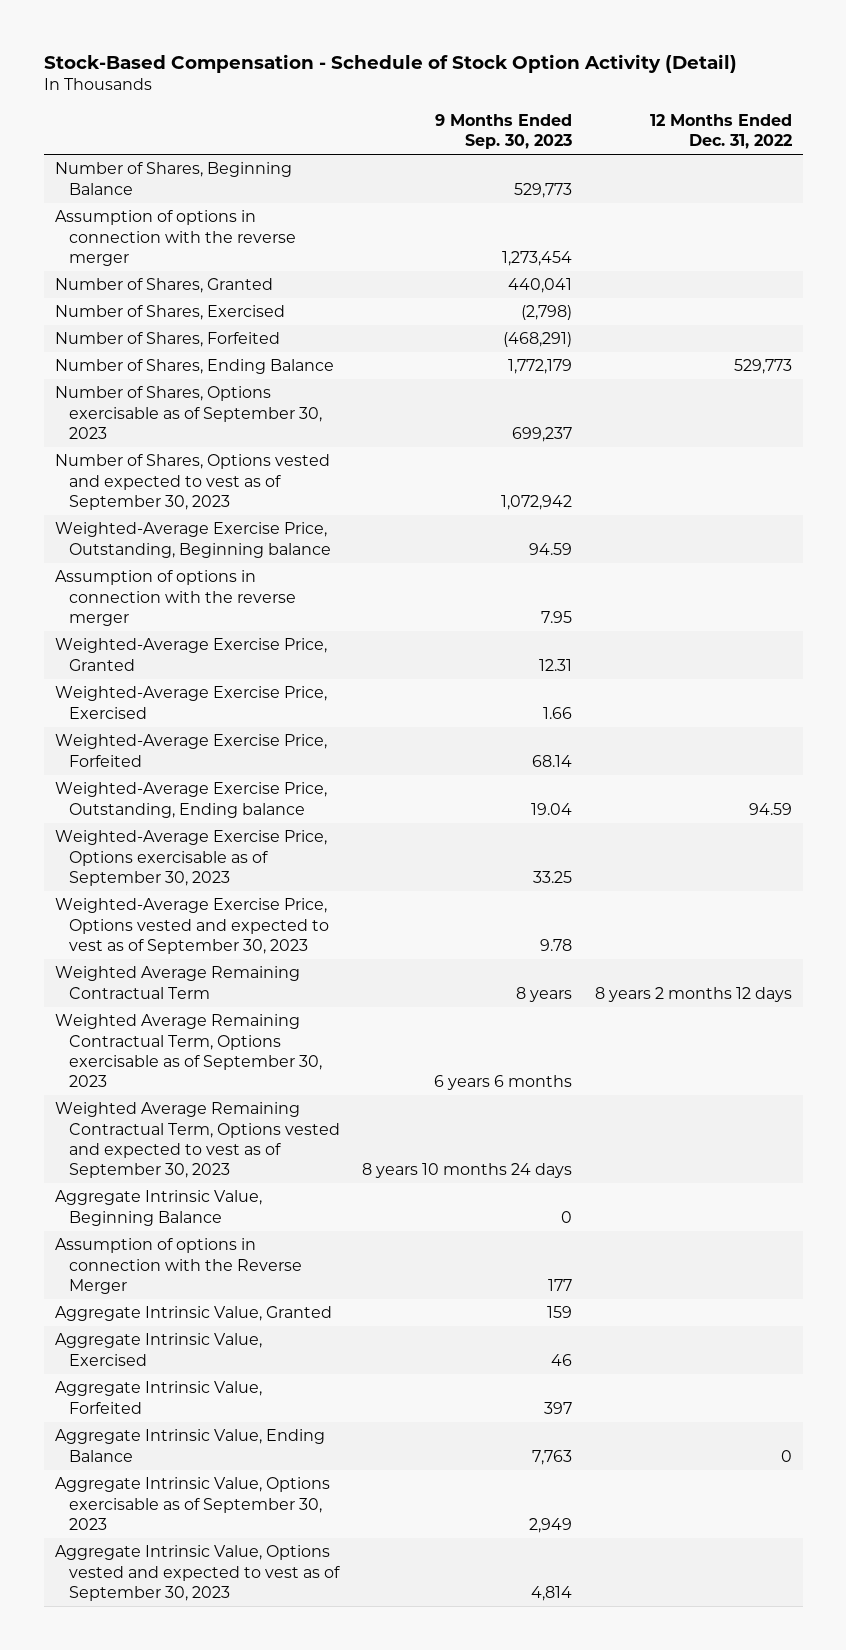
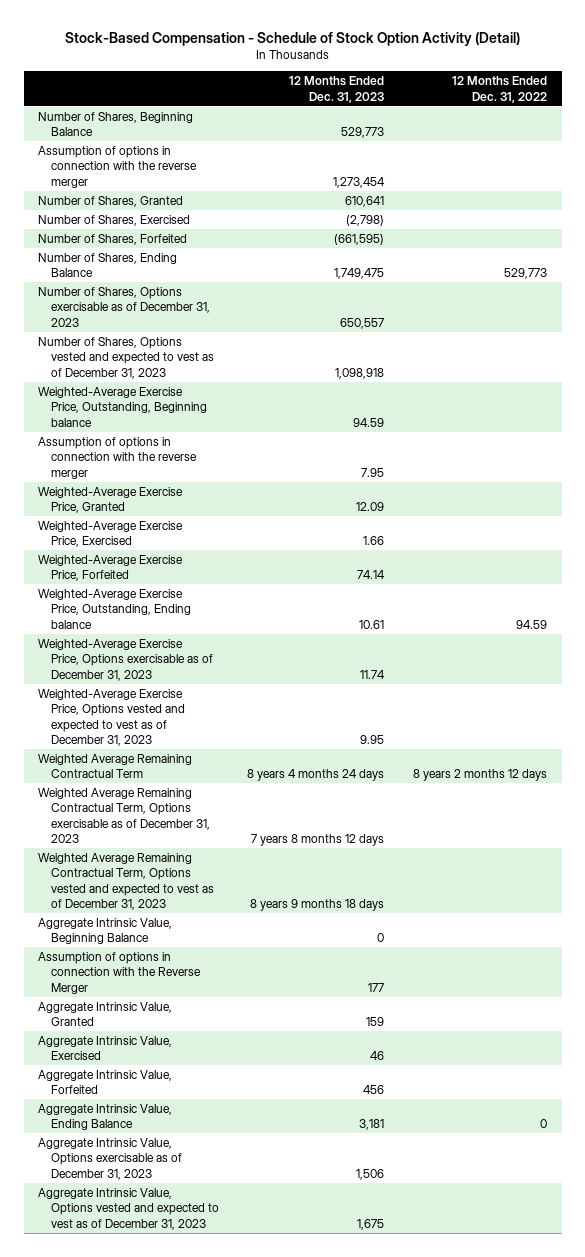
- | 9 Months Ended Sep. 30, 2023 | 12 Months Ended Dec. 31, 2022
+ | 12 Months Ended Dec. 31, 2023 | 12 Months Ended Dec. 31, 2022
- Number of Shares, Options exercisable as of September 30, 2023 | 699,237 |
- Number of Shares, Options vested and expected to vest as of September 30, 2023 | 1,072,942 |
+ Number of Shares, Options exercisable as of December 31, 2023 | 650,557 |
+ Number of Shares, Options vested and expected to vest as of December 31, 2023 | 1,098,918 |
- Weighted-Average Exercise Price, Options exercisable as of September 30, 2023 | 33.25 |
- Weighted-Average Exercise Price, Options vested and expected to vest as of September 30, 2023 | 9.78 |
+ Weighted-Average Exercise Price, Options exercisable as of December 31, 2023 | 11.74 |
+ Weighted-Average Exercise Price, Options vested and expected to vest as of December 31, 2023 | 9.95 |
- Weighted Average Remaining Contractual Term, Options exercisable as of September 30, 2023 | 6 years 6 months |
- Weighted Average Remaining Contractual Term, Options vested and expected to vest as of September 30, 2023 | 8 years 10 months 24 days |
+ Weighted Average Remaining Contractual Term, Options exercisable as of December 31, 2023 | 7 years 8 months 12 days |
+ Weighted Average Remaining Contractual Term, Options vested and expected to vest as of December 31, 2023 | 8 years 9 months 18 days |
- Aggregate Intrinsic Value, Options exercisable as of September 30, 2023 | 2,949 |
- Aggregate Intrinsic Value, Options vested and expected to vest as of September 30, 2023 | 4,814 |
+ Aggregate Intrinsic Value, Options exercisable as of December 31, 2023 | 1,506 |
+ Aggregate Intrinsic Value, Options vested and expected to vest as of December 31, 2023 | 1,675 |

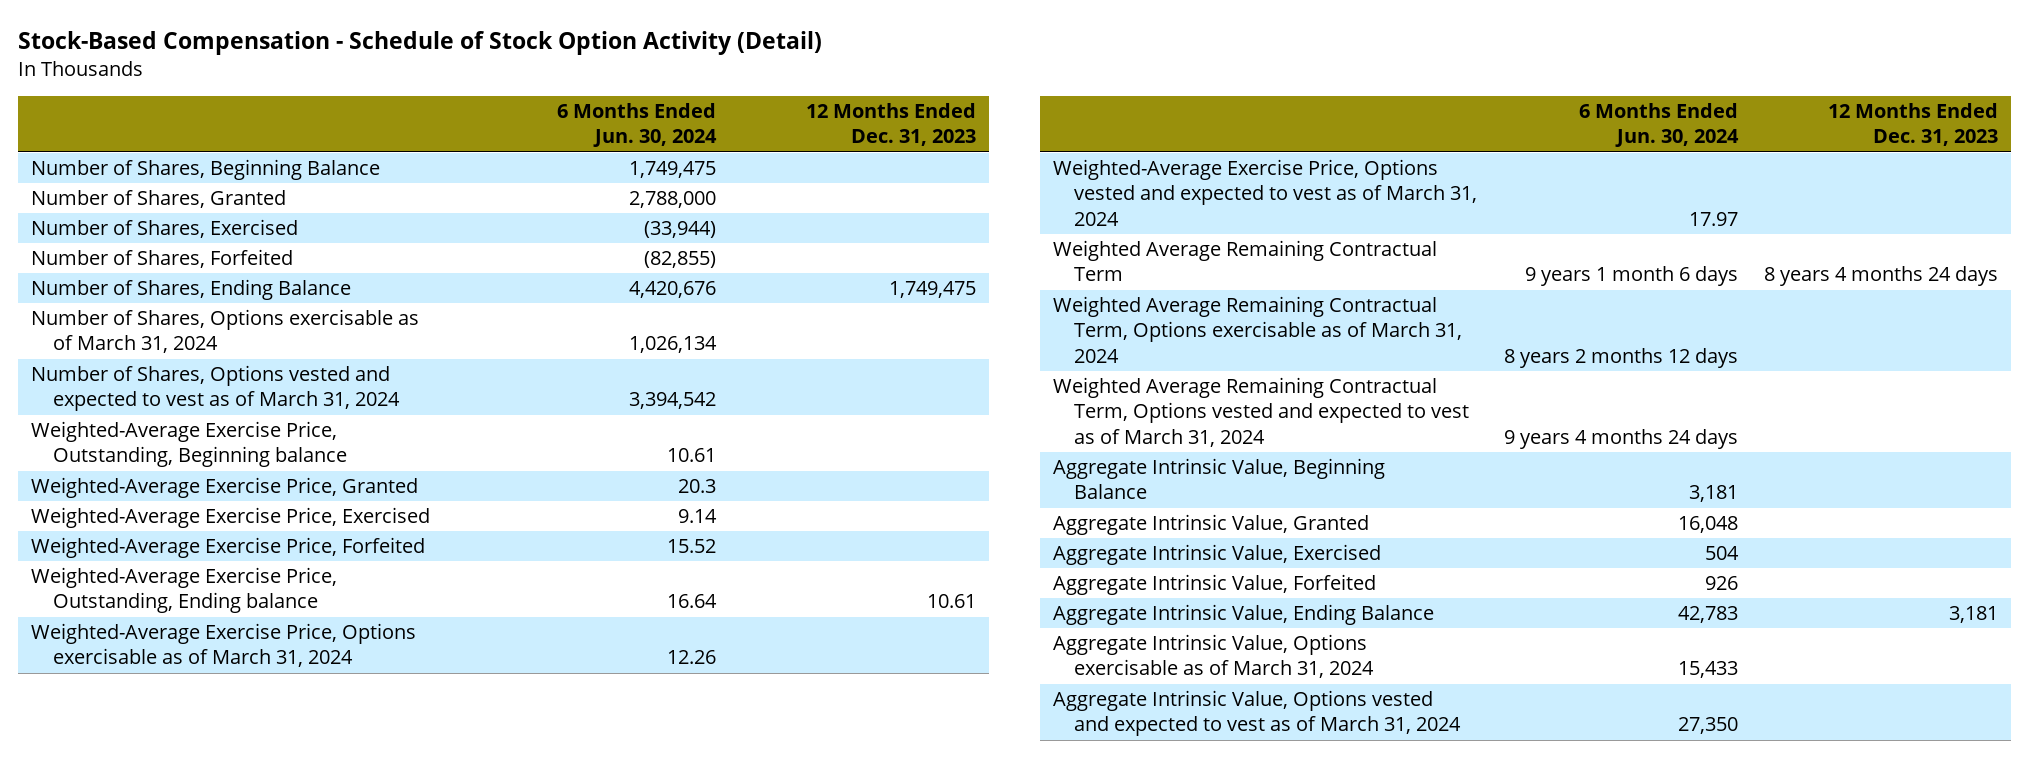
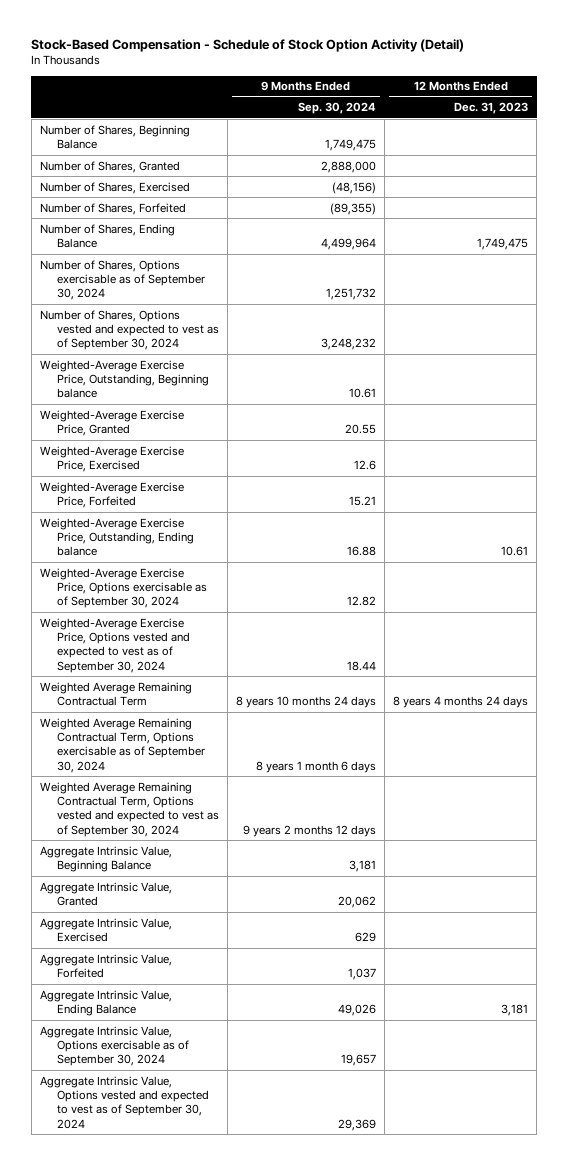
- | 6 Months Ended Jun. 30, 2024 | 12 Months Ended Dec. 31, 2023
+ | 9 Months Ended Sep. 30, 2024 | 12 Months Ended Dec. 31, 2023
- Number of Shares, Options exercisable as of March 31, 2024 | 1,026,134 |
- Number of Shares, Options vested and expected to vest as of March 31, 2024 | 3,394,542 |
+ Number of Shares, Options exercisable as of September 30, 2024 | 1,251,732 |
+ Number of Shares, Options vested and expected to vest as of September 30, 2024 | 3,248,232 |
- Weighted-Average Exercise Price, Options exercisable as of March 31, 2024 | 12.26 |
- Weighted-Average Exercise Price, Options vested and expected to vest as of March 31, 2024 | 17.97 |
+ Weighted-Average Exercise Price, Options exercisable as of September 30, 2024 | 12.82 |
+ Weighted-Average Exercise Price, Options vested and expected to vest as of September 30, 2024 | 18.44 |
- Weighted Average Remaining Contractual Term, Options exercisable as of March 31, 2024 | 8 years 2 months 12 days |
- Weighted Average Remaining Contractual Term, Options vested and expected to vest as of March 31, 2024 | 9 years 4 months 24 days |
+ Weighted Average Remaining Contractual Term, Options exercisable as of September 30, 2024 | 8 years 1 month 6 days |
+ Weighted Average Remaining Contractual Term, Options vested and expected to vest as of September 30, 2024 | 9 years 2 months 12 days |
- Aggregate Intrinsic Value, Options exercisable as of March 31, 2024 | 15,433 |
- Aggregate Intrinsic Value, Options vested and expected to vest as of March 31, 2024 | 27,350 |
+ Aggregate Intrinsic Value, Options exercisable as of September 30, 2024 | 19,657 |
+ Aggregate Intrinsic Value, Options vested and expected to vest as of September 30, 2024 | 29,369 |

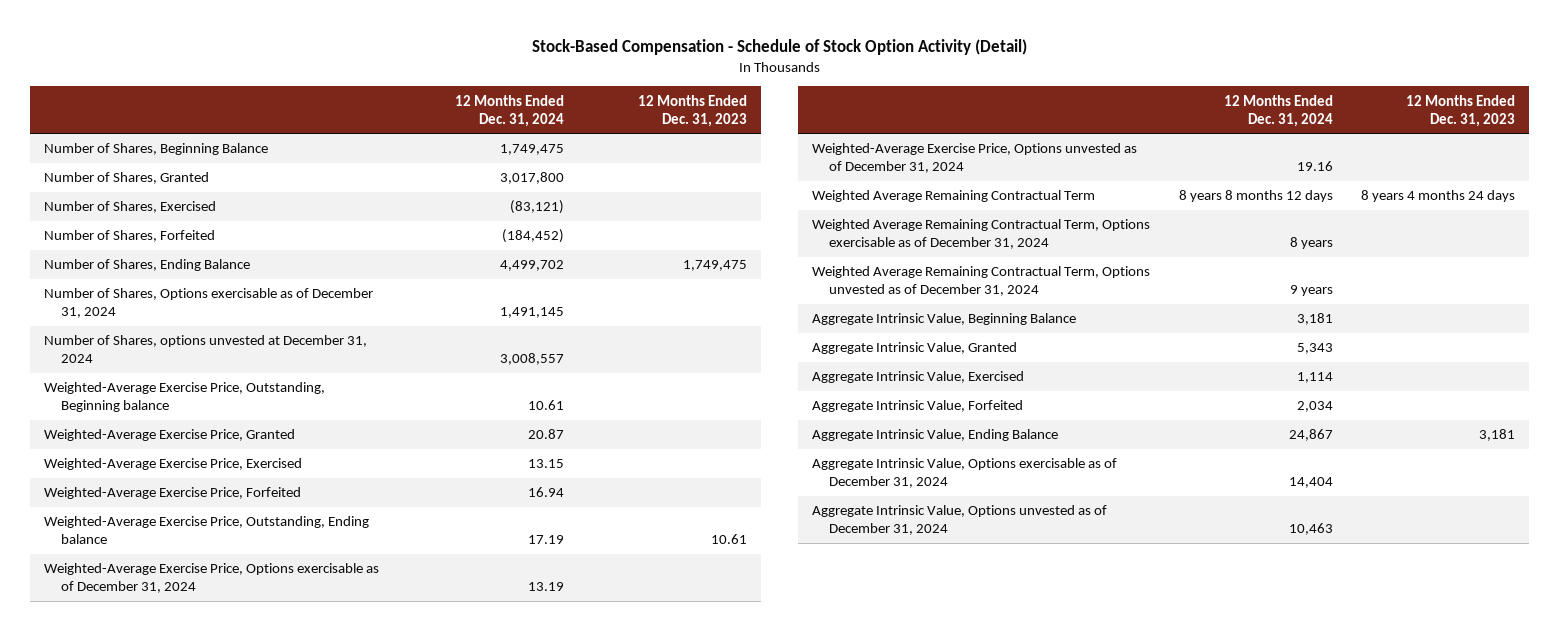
- | 9 Months Ended Sep. 30, 2024 | 12 Months Ended Dec. 31, 2023
+ | 12 Months Ended Dec. 31, 2024 | 12 Months Ended Dec. 31, 2023
- Number of Shares, Options exercisable as of September 30, 2024 | 1,251,732 |
- Number of Shares, Options vested and expected to vest as of September 30, 2024 | 3,248,232 |
+ Number of Shares, Options exercisable as of December 31, 2024 | 1,491,145 |
+ Number of Shares, options unvested at December 31, 2024 | 3,008,557 |
- Weighted-Average Exercise Price, Options exercisable as of September 30, 2024 | 12.82 |
- Weighted-Average Exercise Price, Options vested and expected to vest as of September 30, 2024 | 18.44 |
+ Weighted-Average Exercise Price, Options exercisable as of December 31, 2024 | 13.19 |
+ Weighted-Average Exercise Price, Options unvested as of December 31, 2024 | 19.16 |
- Weighted Average Remaining Contractual Term, Options exercisable as of September 30, 2024 | 8 years 1 month 6 days |
- Weighted Average Remaining Contractual Term, Options vested and expected to vest as of September 30, 2024 | 9 years 2 months 12 days |
+ Weighted Average Remaining Contractual Term, Options exercisable as of December 31, 2024 | 8 years |
+ Weighted Average Remaining Contractual Term, Options unvested as of December 31, 2024 | 9 years |
- Aggregate Intrinsic Value, Options exercisable as of September 30, 2024 | 19,657 |
- Aggregate Intrinsic Value, Options vested and expected to vest as of September 30, 2024 | 29,369 |
+ Aggregate Intrinsic Value, Options exercisable as of December 31, 2024 | 14,404 |
+ Aggregate Intrinsic Value, Options unvested as of December 31, 2024 | 10,463 |

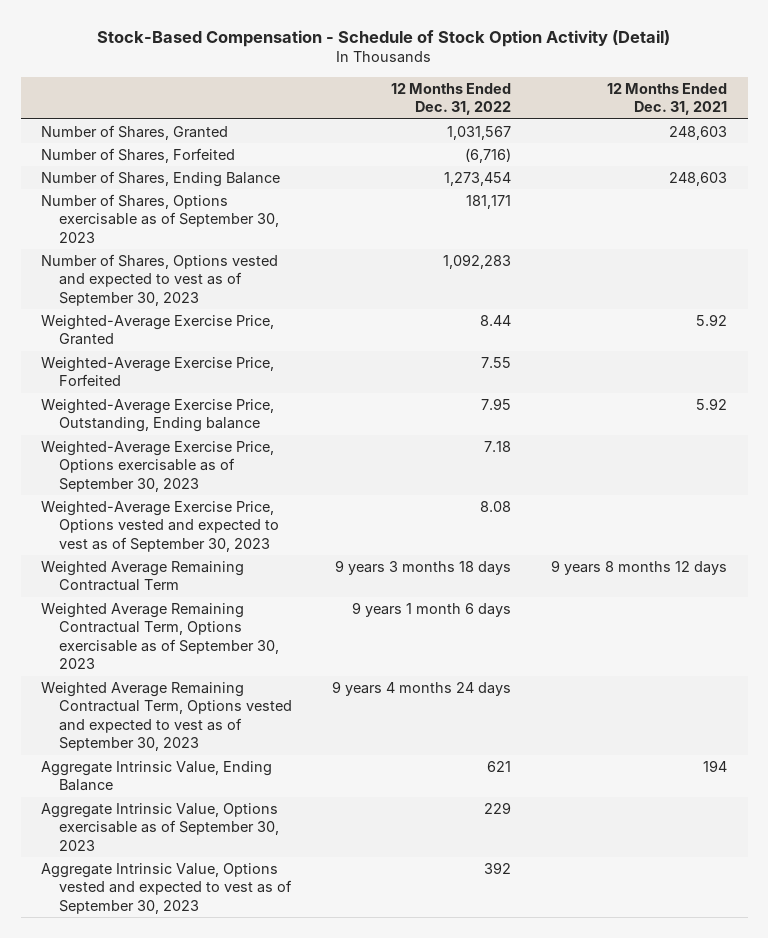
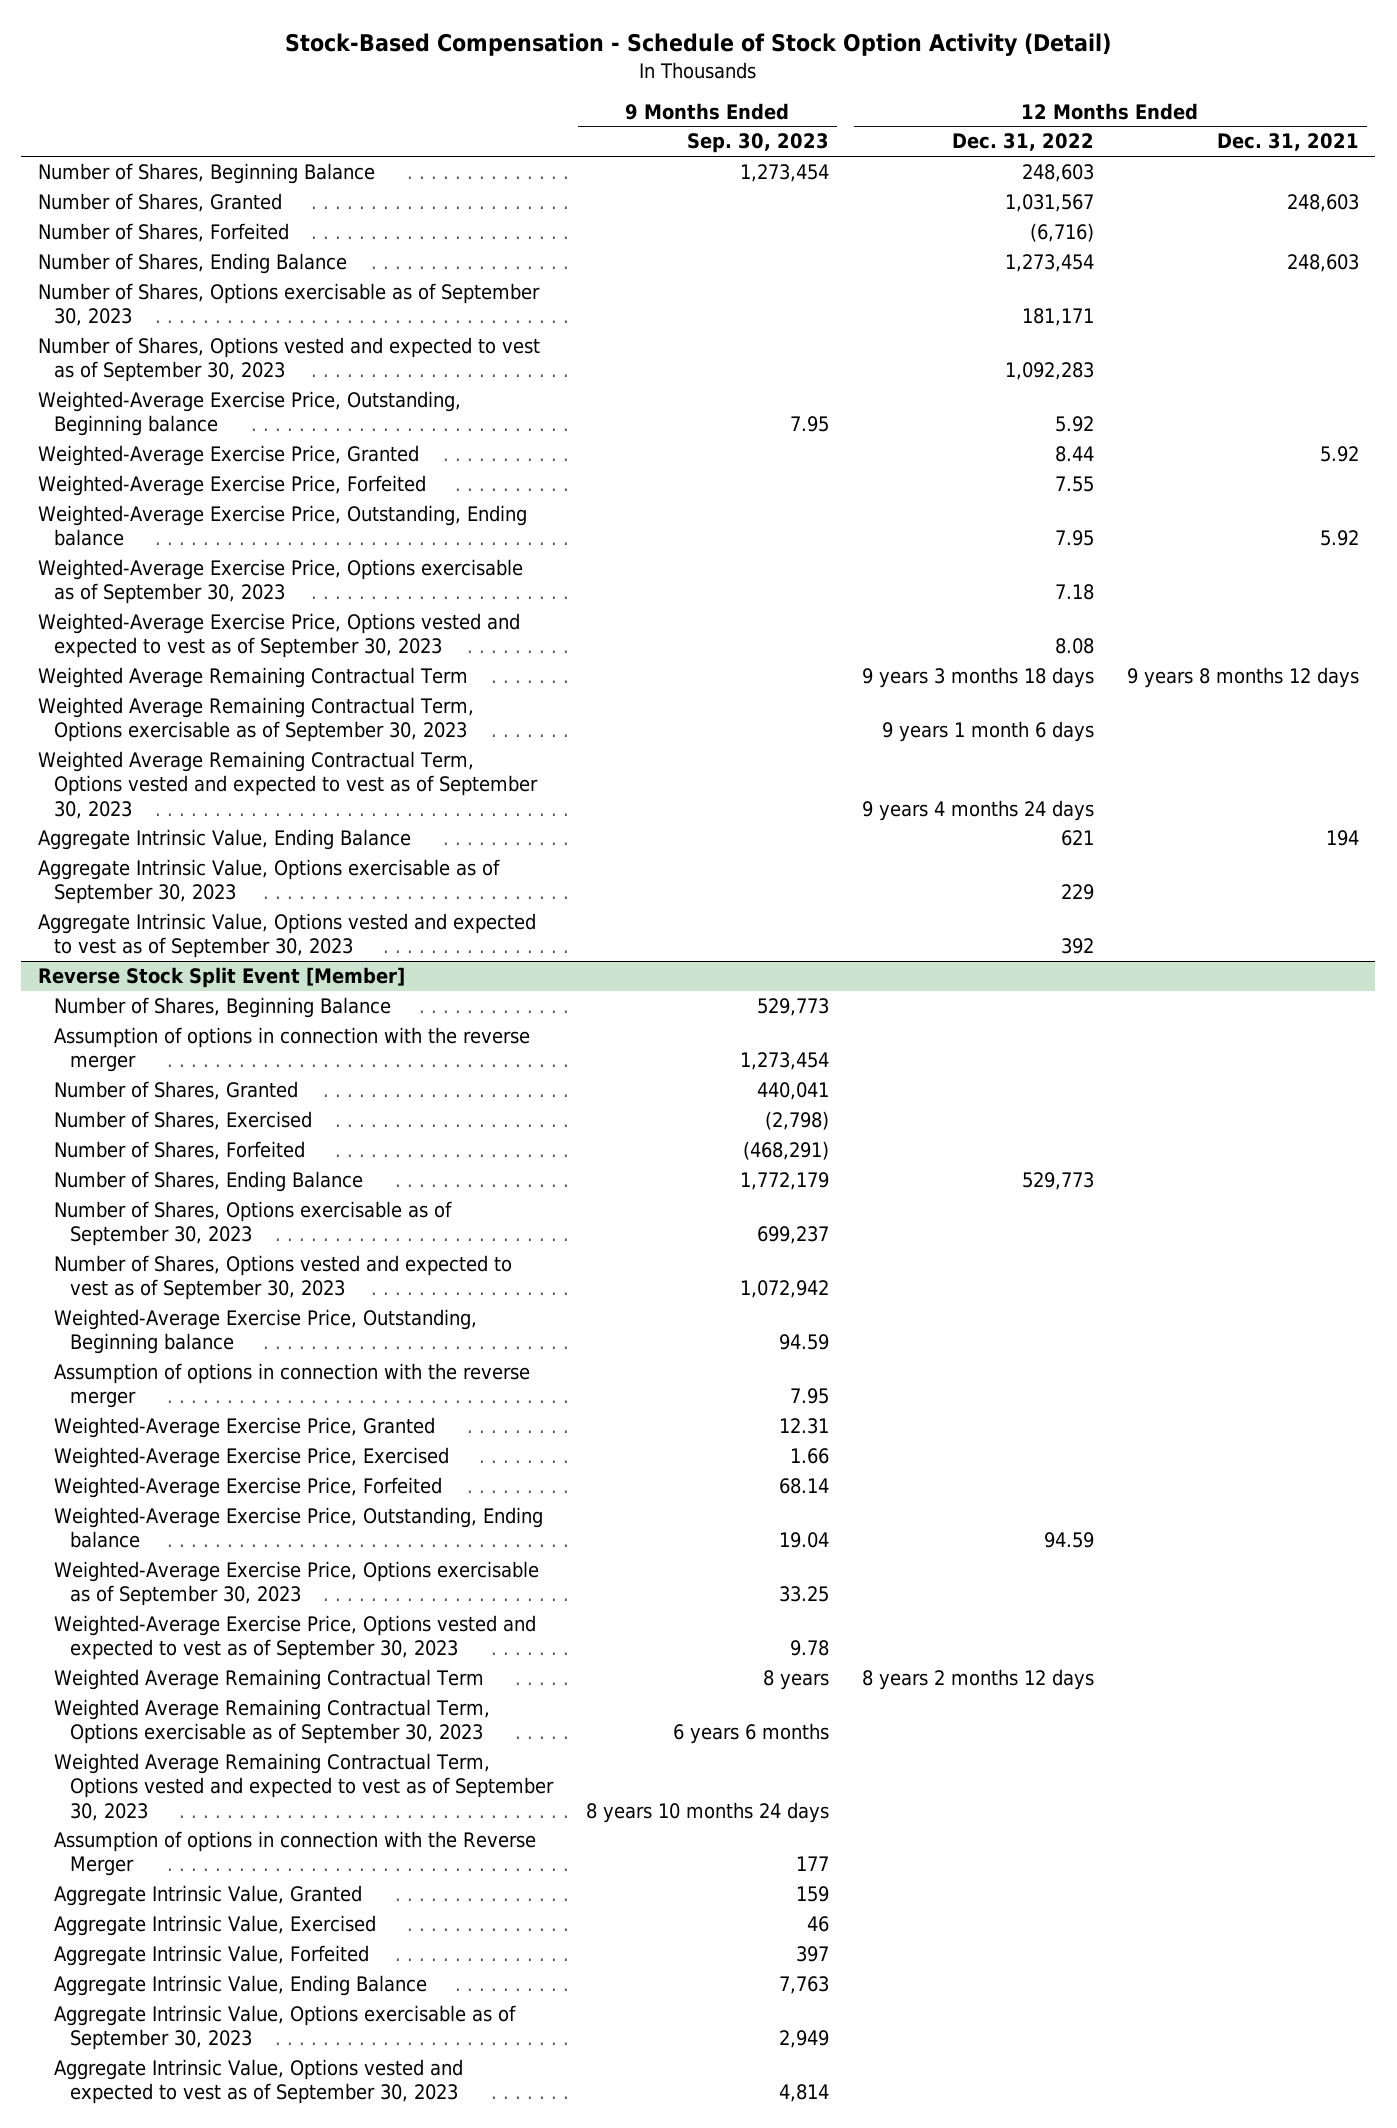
- | 12 Months Ended Dec. 31, 2022 | 12 Months Ended Dec. 31, 2021
+ | 9 Months Ended Sep. 30, 2023 | 12 Months Ended Dec. 31, 2022 | 12 Months Ended Dec. 31, 2021
+ Number of Shares, Beginning Balance | 1,273,454 | 248,603 |
+ Weighted-Average Exercise Price, Outstanding, Beginning balance | 7.95 | 5.92 |
+ Reverse Stock Split Event [Member]
+ Number of Shares, Beginning Balance | 529,773 | |
+ Assumption of options in connection with the reverse merger | 1,273,454 | |
+ Number of Shares, Granted | 440,041 | |
+ Number of Shares, Exercised | (2,798) | |
+ Number of Shares, Forfeited | (468,291) | |
+ Number of Shares, Ending Balance | 1,772,179 | 529,773 |
+ Number of Shares, Options exercisable as of September 30, 2023 | 699,237 | |
+ Number of Shares, Options vested and expected to vest as of September 30, 2023 | 1,072,942 | |
+ Weighted-Average Exercise Price, Outstanding, Beginning balance | 94.59 | |
+ Assumption of options in connection with the reverse merger | 7.95 | |
+ Weighted-Average Exercise Price, Granted | 12.31 | |
+ Weighted-Average Exercise Price, Exercised | 1.66 | |
+ Weighted-Average Exercise Price, Forfeited | 68.14 | |
+ Weighted-Average Exercise Price, Outstanding, Ending balance | 19.04 | 94.59 |
+ Weighted-Average Exercise Price, Options exercisable as of September 30, 2023 | 33.25 | |
+ Weighted-Average Exercise Price, Options vested and expected to vest as of September 30, 2023 | 9.78 | |
+ Weighted Average Remaining Contractual Term | 8 years | 8 years 2 months 12 days |
+ Weighted Average Remaining Contractual Term, Options exercisable as of September 30, 2023 | 6 years 6 months | |
+ Weighted Average Remaining Contractual Term, Options vested and expected to vest as of September 30, 2023 | 8 years 10 months 24 days | |
+ Assumption of options in connection with the Reverse Merger | 177 | |
+ Aggregate Intrinsic Value, Granted | 159 | |
+ Aggregate Intrinsic Value, Exercised | 46 | |
+ Aggregate Intrinsic Value, Forfeited | 397 | |
+ Aggregate Intrinsic Value, Ending Balance | 7,763 | |
+ Aggregate Intrinsic Value, Options exercisable as of September 30, 2023 | 2,949 | |
+ Aggregate Intrinsic Value, Options vested and expected to vest as of September 30, 2023 | 4,814 | |

